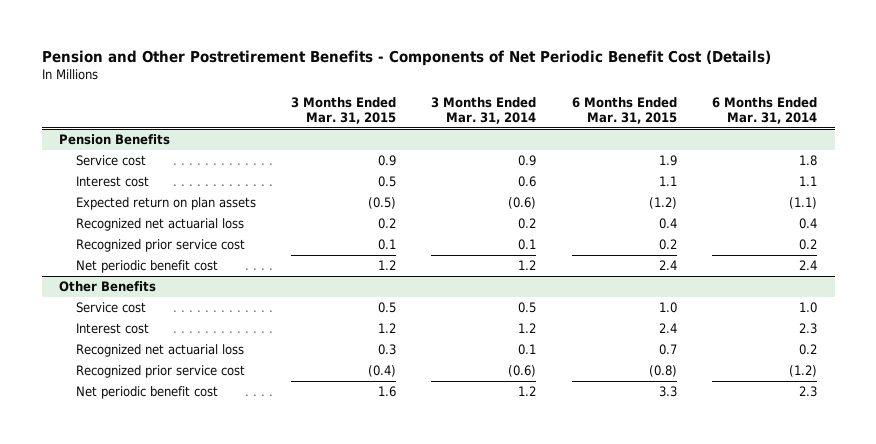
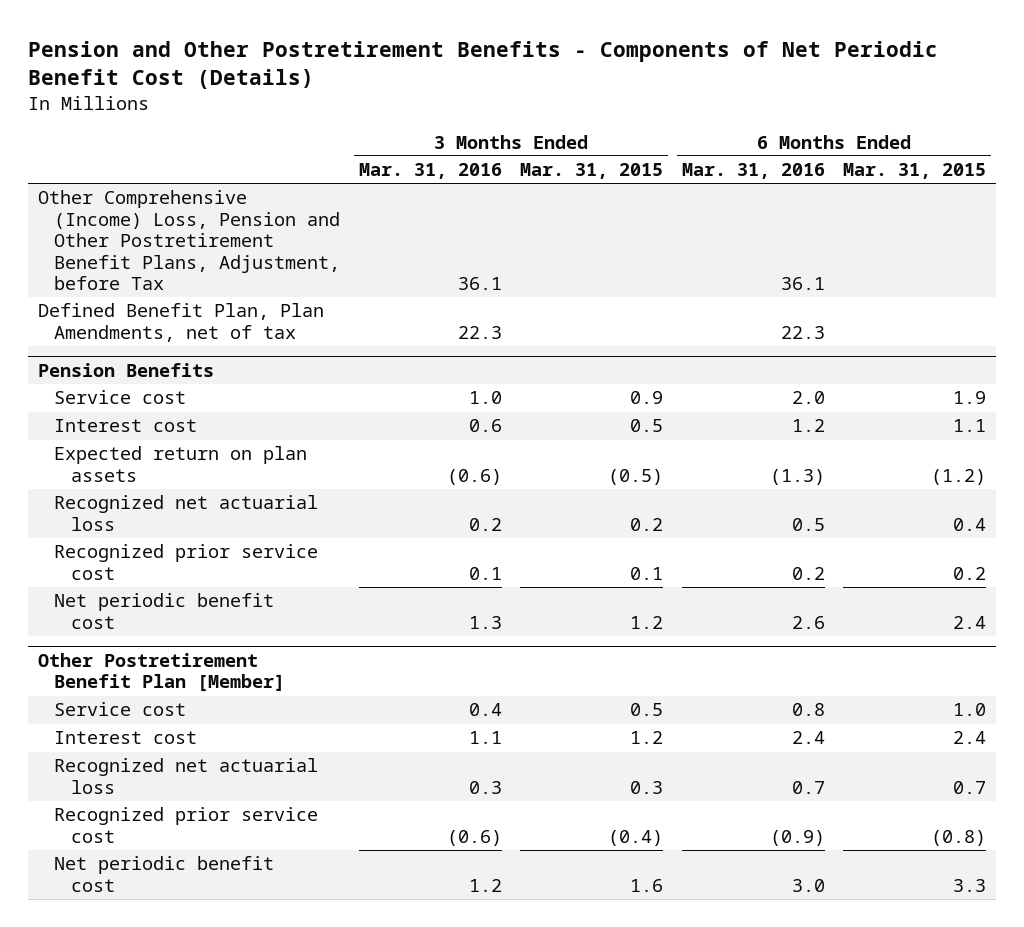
- | 3 Months Ended Mar. 31, 2015 | 3 Months Ended Mar. 31, 2014 | 6 Months Ended Mar. 31, 2015 | 6 Months Ended Mar. 31, 2014
+ | 3 Months Ended Mar. 31, 2016 | 3 Months Ended Mar. 31, 2015 | 6 Months Ended Mar. 31, 2016 | 6 Months Ended Mar. 31, 2015
+ Other Comprehensive (Income) Loss, Pension and Other Postretirement Benefit Plans, Adjustment, before Tax | 36.1 | | 36.1 |
+ Defined Benefit Plan, Plan Amendments, net of tax | 22.3 | | 22.3 |
- Other Benefits
+ Other Postretirement Benefit Plan [Member]

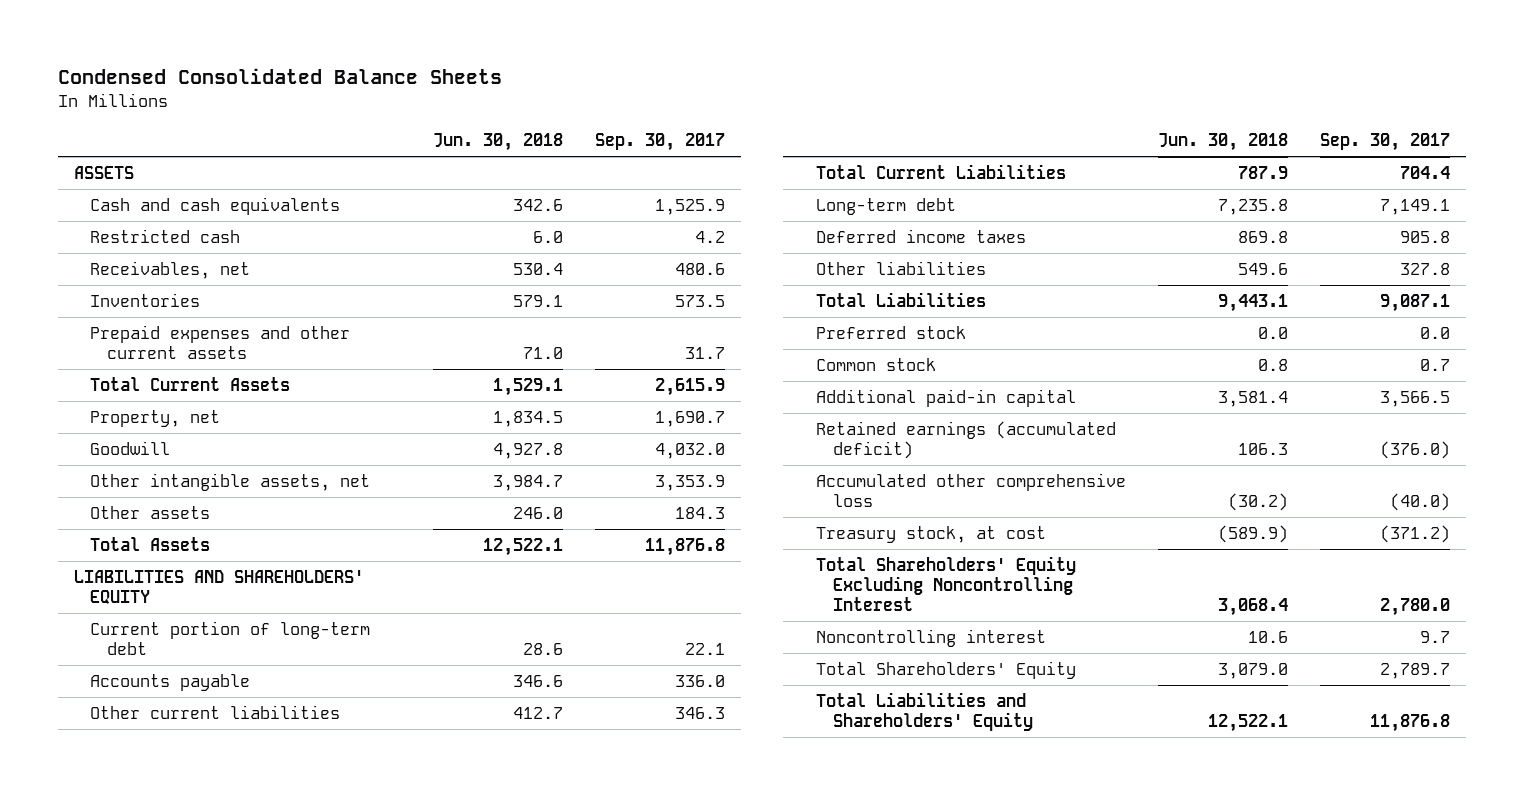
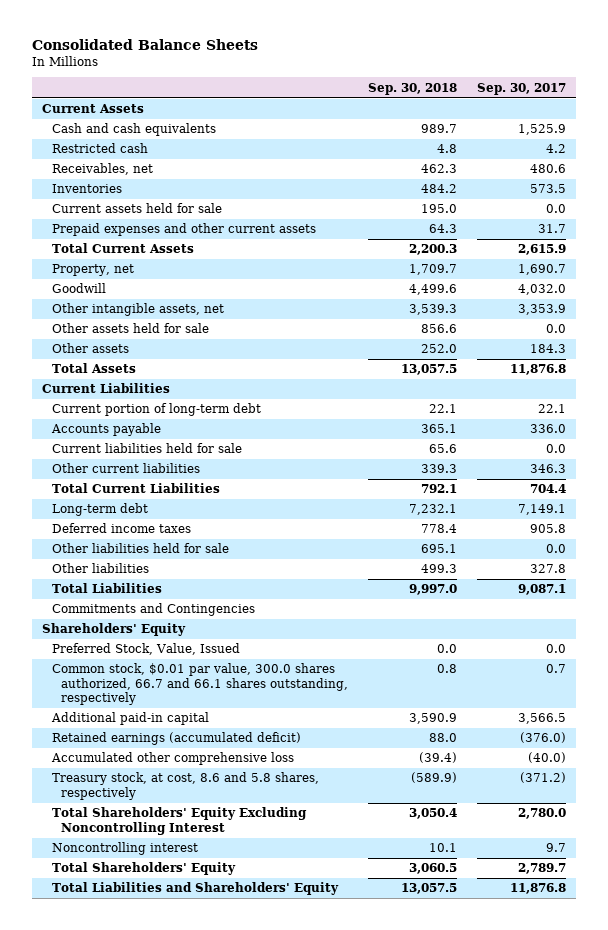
- Condensed Consolidated Balance Sheets
+ Consolidated Balance Sheets
- | Jun. 30, 2018 | Sep. 30, 2017
+ | Sep. 30, 2018 | Sep. 30, 2017
- ASSETS
+ Current Assets
+ Current assets held for sale | 195.0 | 0.0
+ Other assets held for sale | 856.6 | 0.0
- LIABILITIES AND SHAREHOLDERS' EQUITY
+ Current Liabilities
+ Current liabilities held for sale | 65.6 | 0.0
+ Other liabilities held for sale | 695.1 | 0.0
- Preferred stock | 0.0 | 0.0
- Common stock | 0.8 | 0.7
+ Commitments and Contingencies
+ Shareholders' Equity
+ Preferred Stock, Value, Issued | 0.0 | 0.0
+ Common stock, $0.01 par value, 300.0 shares authorized, 66.7 and 66.1 shares outstanding, respectively | 0.8 | 0.7
- Treasury stock, at cost | (589.9) | (371.2)
+ Treasury stock, at cost, 8.6 and 5.8 shares, respectively | (589.9) | (371.2)

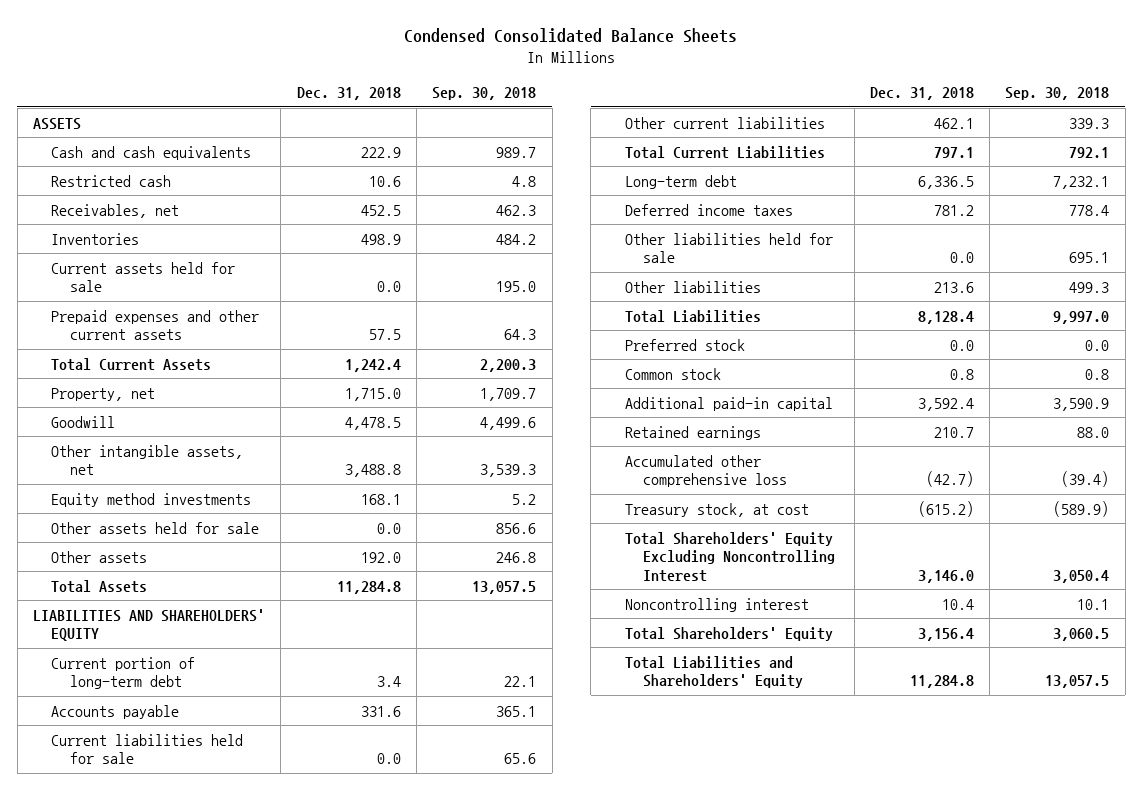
- Consolidated Balance Sheets
+ Condensed Consolidated Balance Sheets
- | Sep. 30, 2018 | Sep. 30, 2017
+ | Dec. 31, 2018 | Sep. 30, 2018
- Current Assets
+ ASSETS
+ Equity method investments | 168.1 | 5.2
- Other assets | 252.0 | 184.3
+ Other assets | 192.0 | 246.8
- Current Liabilities
+ LIABILITIES AND SHAREHOLDERS' EQUITY
- Commitments and Contingencies
- Shareholders' Equity
- Preferred Stock, Value, Issued | 0.0 | 0.0
- Common stock, $0.01 par value, 300.0 shares authorized, 66.7 and 66.1 shares outstanding, respectively | 0.8 | 0.7
+ Preferred stock | 0.0 | 0.0
+ Common stock | 0.8 | 0.8
- Retained earnings (accumulated deficit) | 88.0 | (376.0)
+ Retained earnings | 210.7 | 88.0
- Treasury stock, at cost, 8.6 and 5.8 shares, respectively | (589.9) | (371.2)
+ Treasury stock, at cost | (615.2) | (589.9)

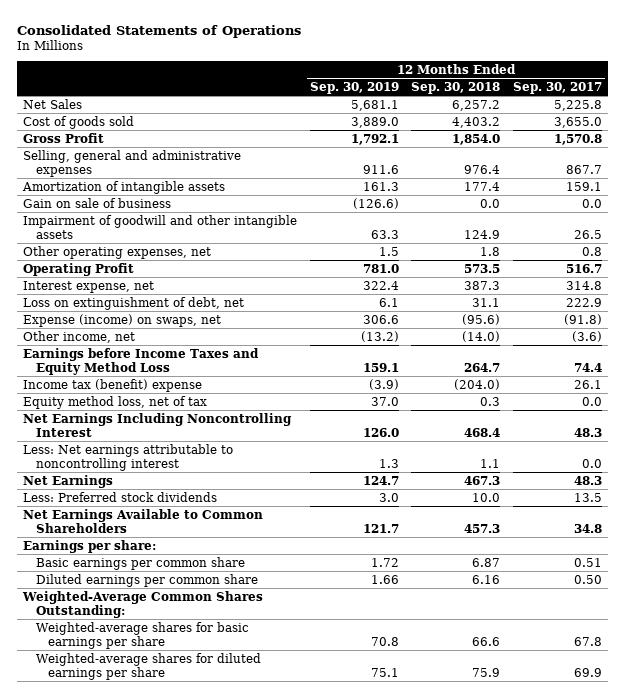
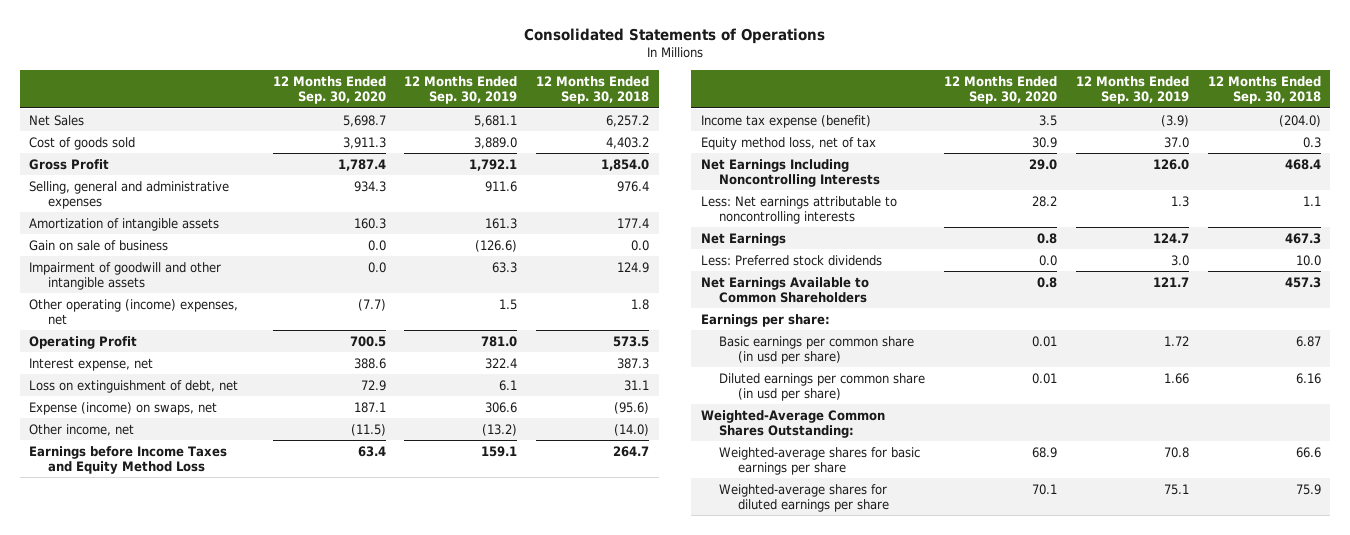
- | 12 Months Ended Sep. 30, 2019 | 12 Months Ended Sep. 30, 2018 | 12 Months Ended Sep. 30, 2017
+ | 12 Months Ended Sep. 30, 2020 | 12 Months Ended Sep. 30, 2019 | 12 Months Ended Sep. 30, 2018
- Other operating expenses, net | 1.5 | 1.8 | 0.8
+ Other operating (income) expenses, net | (7.7) | 1.5 | 1.8
- Income tax (benefit) expense | (3.9) | (204.0) | 26.1
+ Income tax expense (benefit) | 3.5 | (3.9) | (204.0)
- Net Earnings Including Noncontrolling Interest | 126.0 | 468.4 | 48.3
- Less: Net earnings attributable to noncontrolling interest | 1.3 | 1.1 | 0.0
+ Net Earnings Including Noncontrolling Interests | 29.0 | 126.0 | 468.4
+ Less: Net earnings attributable to noncontrolling interests | 28.2 | 1.3 | 1.1
- Basic earnings per common share | 1.72 | 6.87 | 0.51
- Diluted earnings per common share | 1.66 | 6.16 | 0.50
+ Basic earnings per common share (in usd per share) | 0.01 | 1.72 | 6.87
+ Diluted earnings per common share (in usd per share) | 0.01 | 1.66 | 6.16

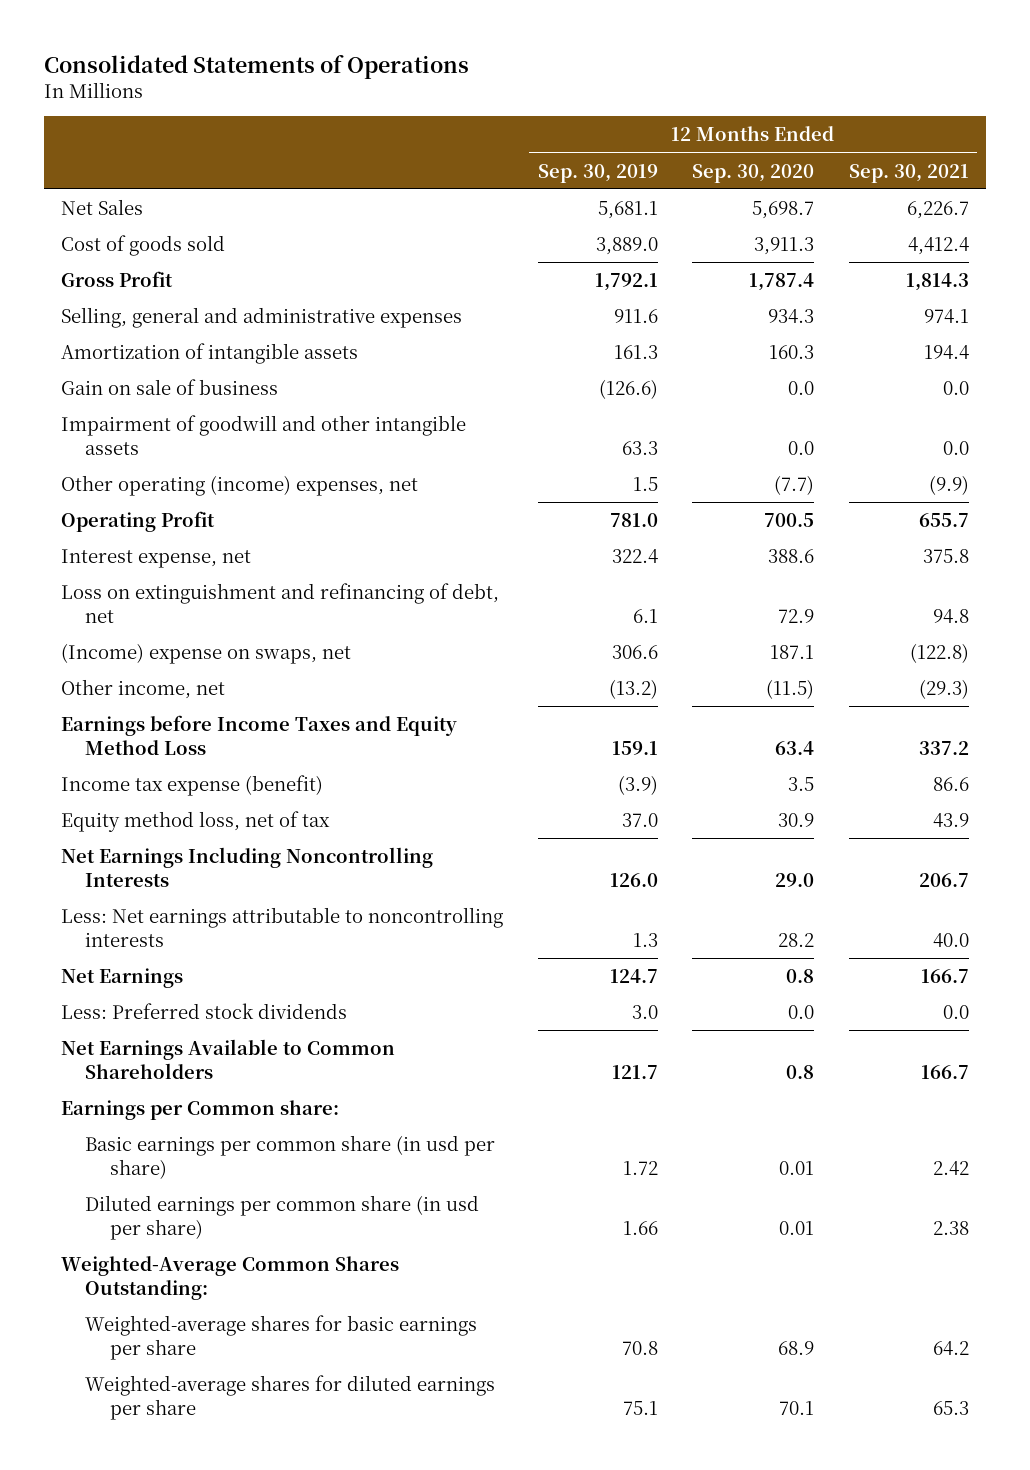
- | 12 Months Ended Sep. 30, 2020 | 12 Months Ended Sep. 30, 2019 | 12 Months Ended Sep. 30, 2018
+ | 12 Months Ended Sep. 30, 2019 | 12 Months Ended Sep. 30, 2020 | 12 Months Ended Sep. 30, 2021
- Loss on extinguishment of debt, net | 72.9 | 6.1 | 31.1
- Expense (income) on swaps, net | 187.1 | 306.6 | (95.6)
+ Loss on extinguishment and refinancing of debt, net | 6.1 | 72.9 | 94.8
+ (Income) expense on swaps, net | 306.6 | 187.1 | (122.8)
- Earnings per share:
+ Earnings per Common share:

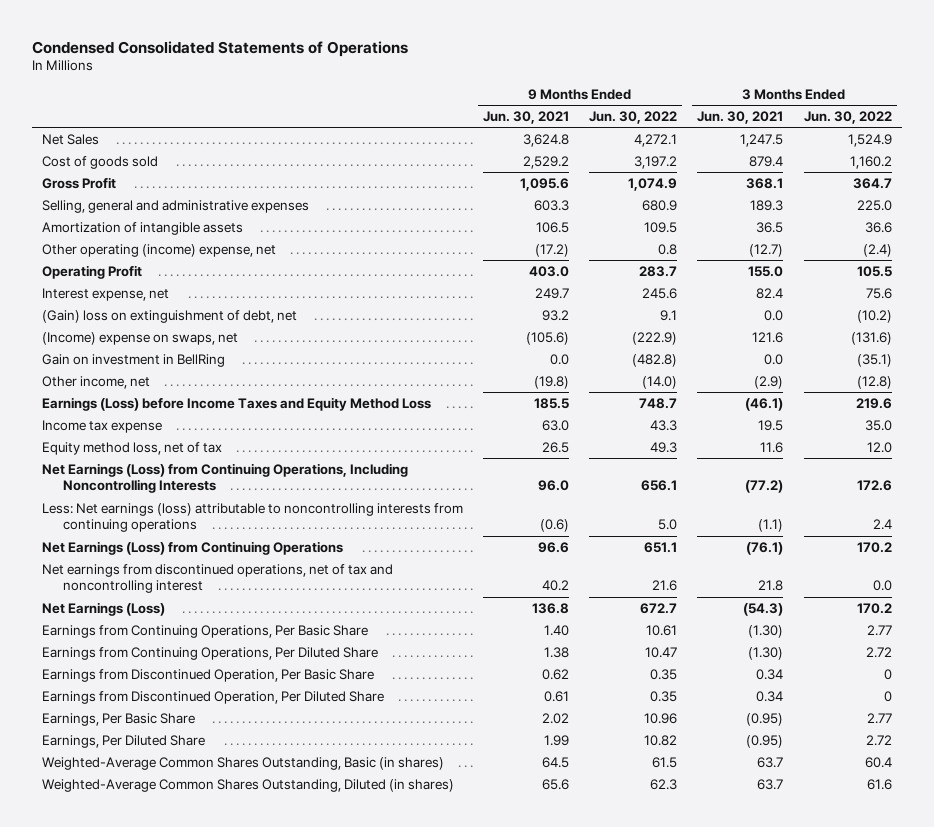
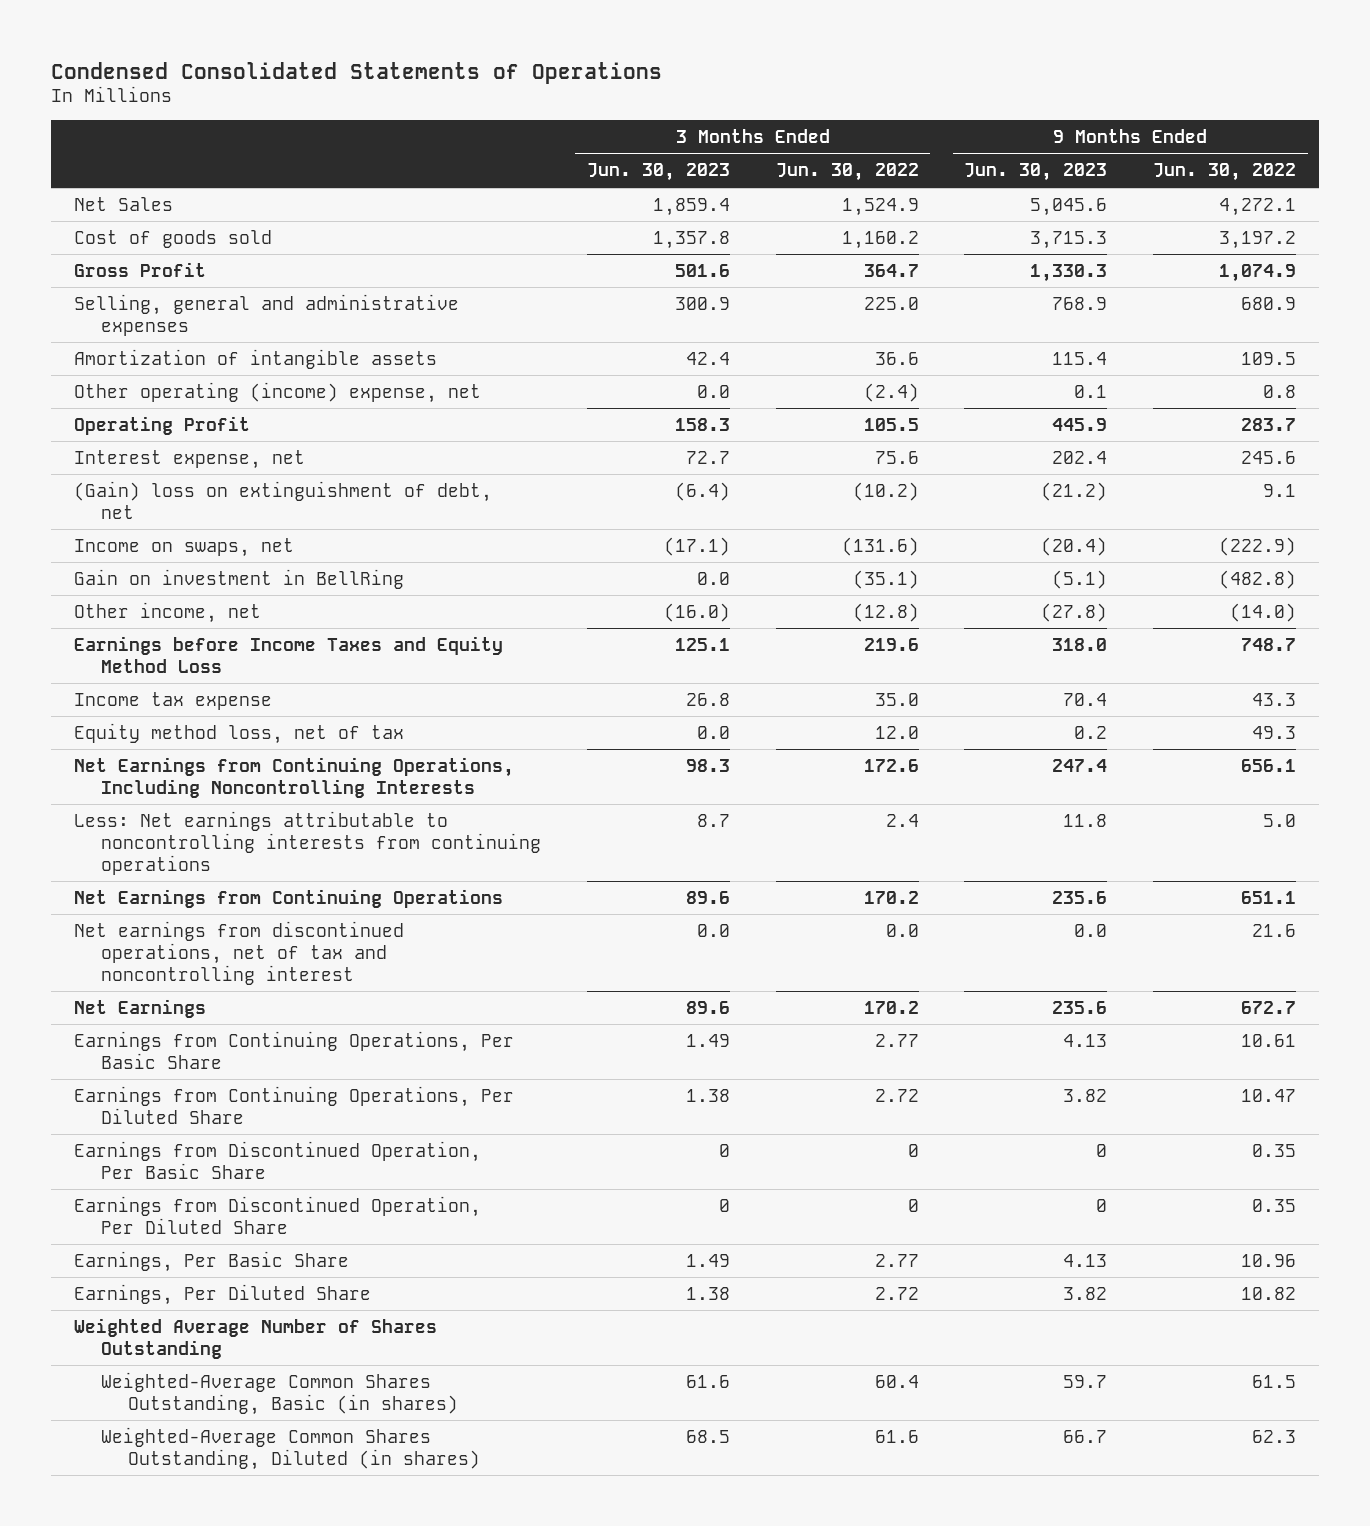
- | 9 Months Ended Jun. 30, 2021 | 9 Months Ended Jun. 30, 2022 | 3 Months Ended Jun. 30, 2021 | 3 Months Ended Jun. 30, 2022
+ | 3 Months Ended Jun. 30, 2023 | 3 Months Ended Jun. 30, 2022 | 9 Months Ended Jun. 30, 2023 | 9 Months Ended Jun. 30, 2022
- (Income) expense on swaps, net | (105.6) | (222.9) | 121.6 | (131.6)
+ Income on swaps, net | (17.1) | (131.6) | (20.4) | (222.9)
- Earnings (Loss) before Income Taxes and Equity Method Loss | 185.5 | 748.7 | (46.1) | 219.6
+ Earnings before Income Taxes and Equity Method Loss | 125.1 | 219.6 | 318.0 | 748.7
- Net Earnings (Loss) from Continuing Operations, Including Noncontrolling Interests | 96.0 | 656.1 | (77.2) | 172.6
- Less: Net earnings (loss) attributable to noncontrolling interests from continuing operations | (0.6) | 5.0 | (1.1) | 2.4
- Net Earnings (Loss) from Continuing Operations | 96.6 | 651.1 | (76.1) | 170.2
+ Net Earnings from Continuing Operations, Including Noncontrolling Interests | 98.3 | 172.6 | 247.4 | 656.1
+ Less: Net earnings attributable to noncontrolling interests from continuing operations | 8.7 | 2.4 | 11.8 | 5.0
+ Net Earnings from Continuing Operations | 89.6 | 170.2 | 235.6 | 651.1
- Net Earnings (Loss) | 136.8 | 672.7 | (54.3) | 170.2
+ Net Earnings | 89.6 | 170.2 | 235.6 | 672.7
+ Weighted Average Number of Shares Outstanding

